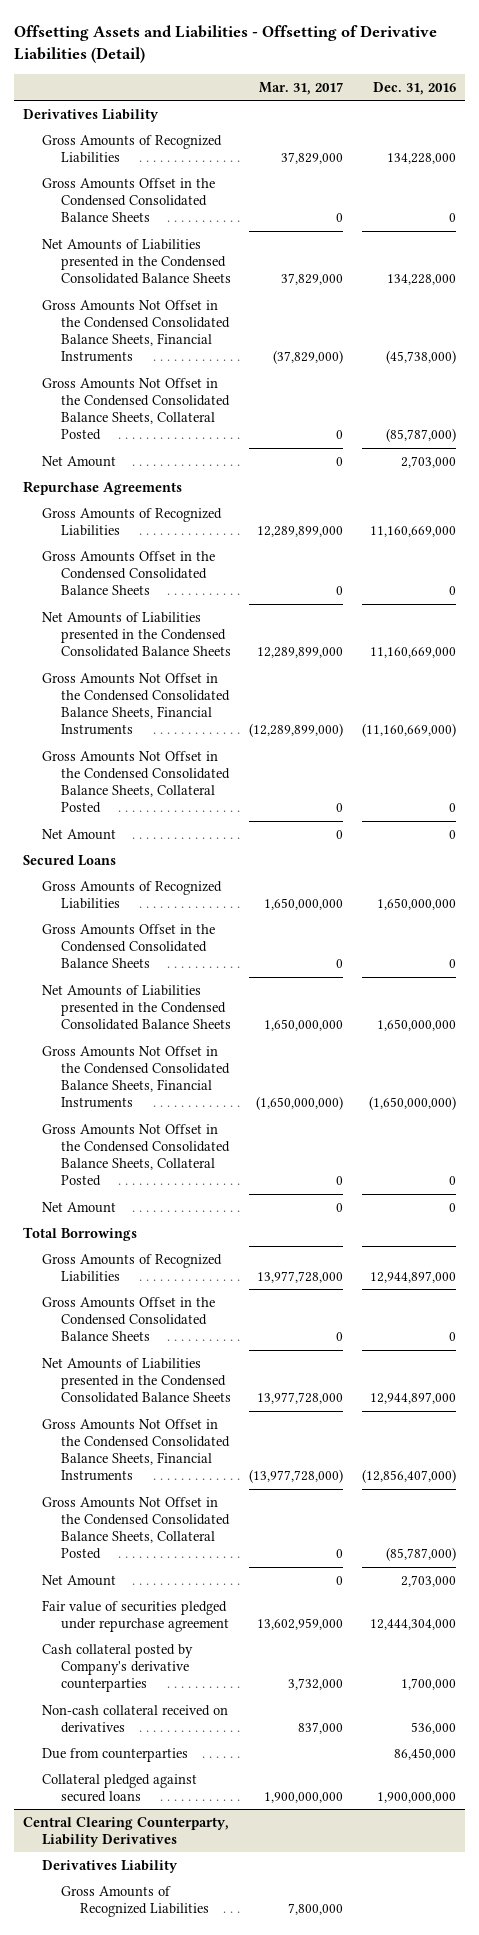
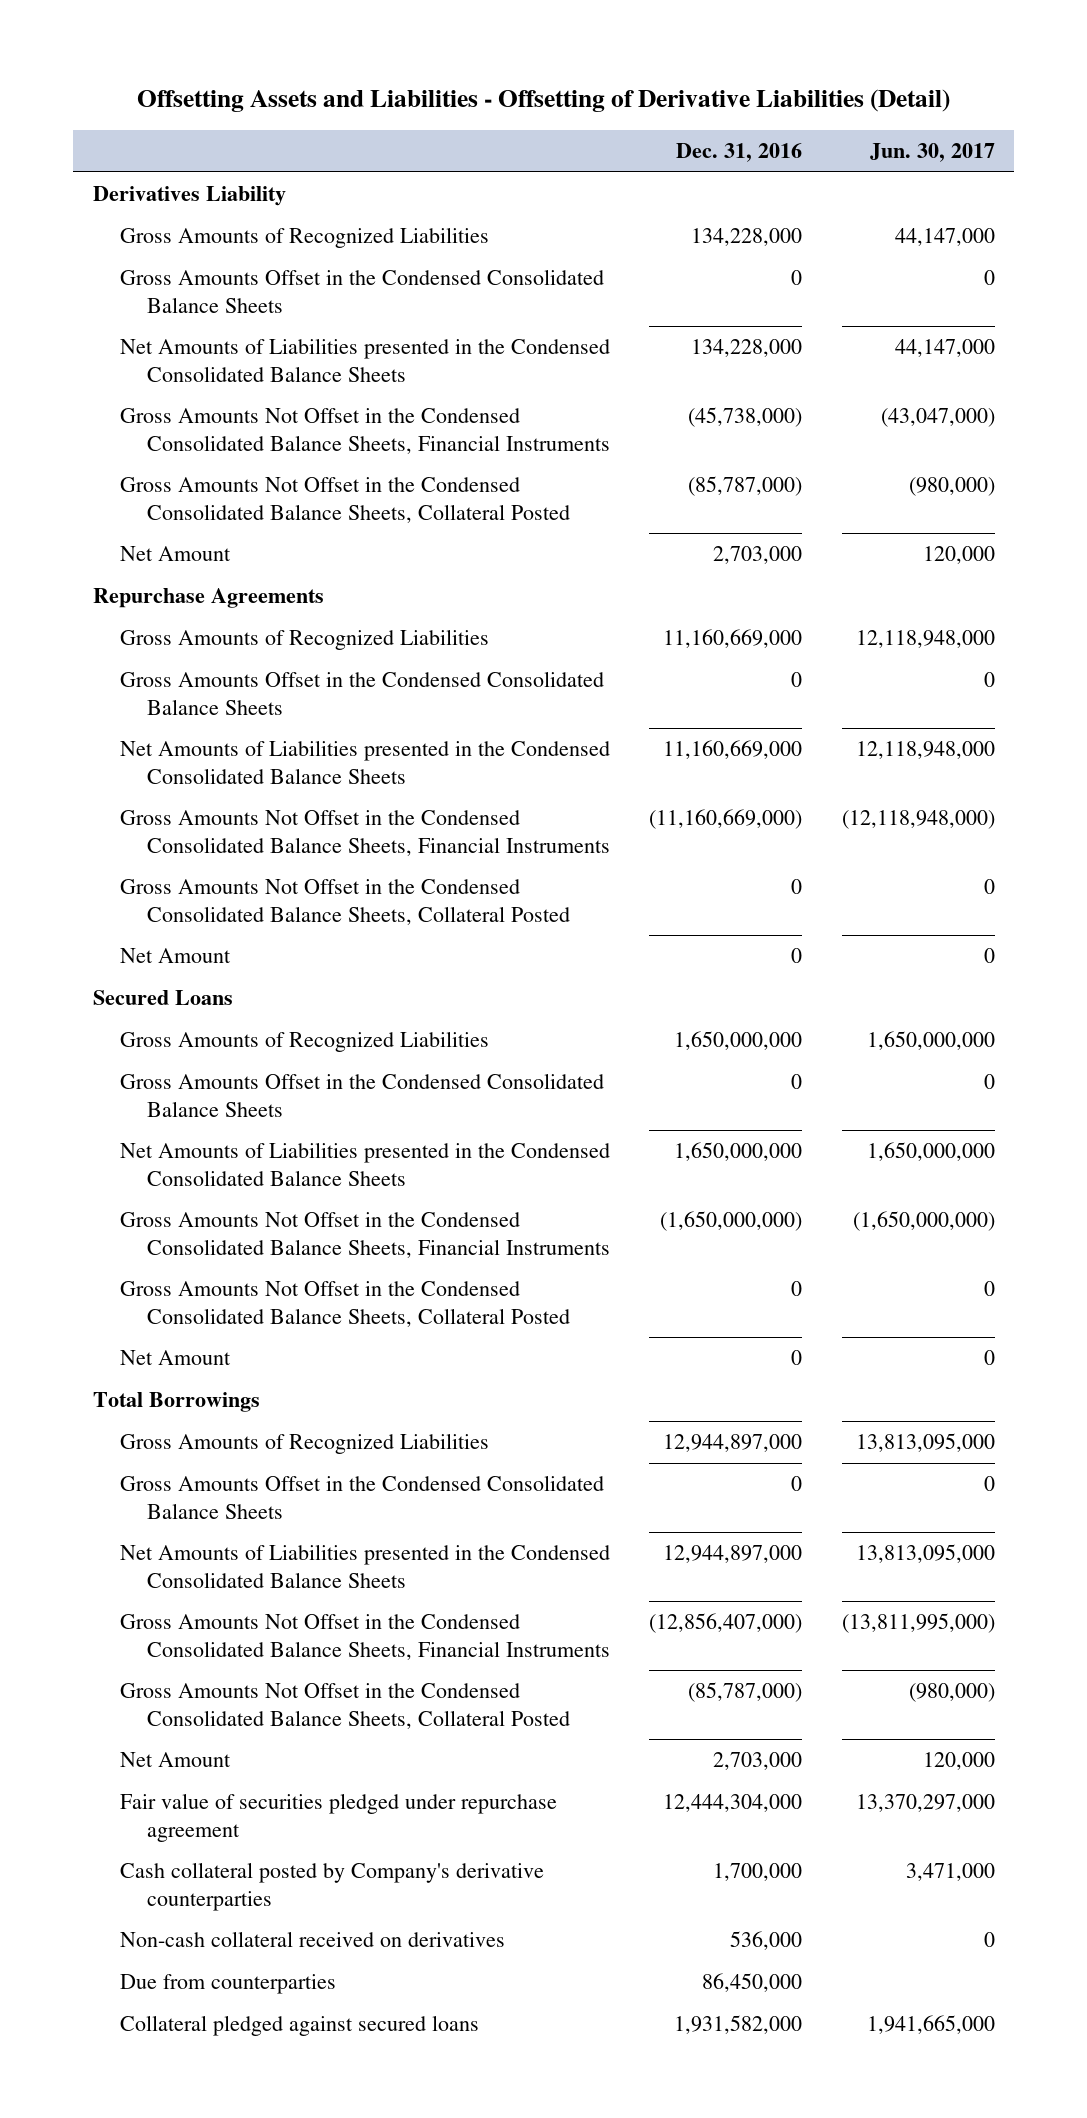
- | Mar. 31, 2017 | Dec. 31, 2016
+ | Dec. 31, 2016 | Jun. 30, 2017
- Collateral pledged against secured loans | 1,900,000,000 | 1,900,000,000
- Central Clearing Counterparty, Liability Derivatives
- Derivatives Liability
- Gross Amounts of Recognized Liabilities | 7,800,000 |
+ Collateral pledged against secured loans | 1,931,582,000 | 1,941,665,000

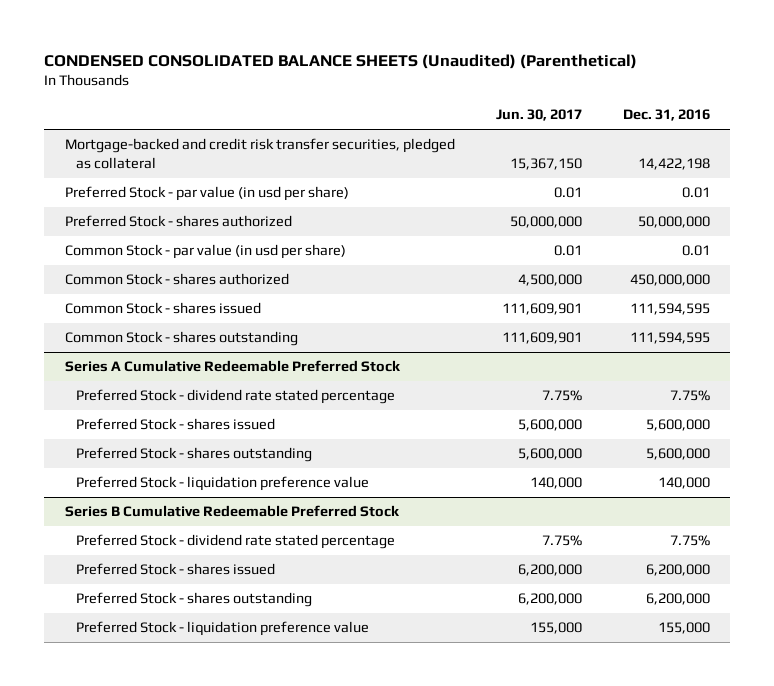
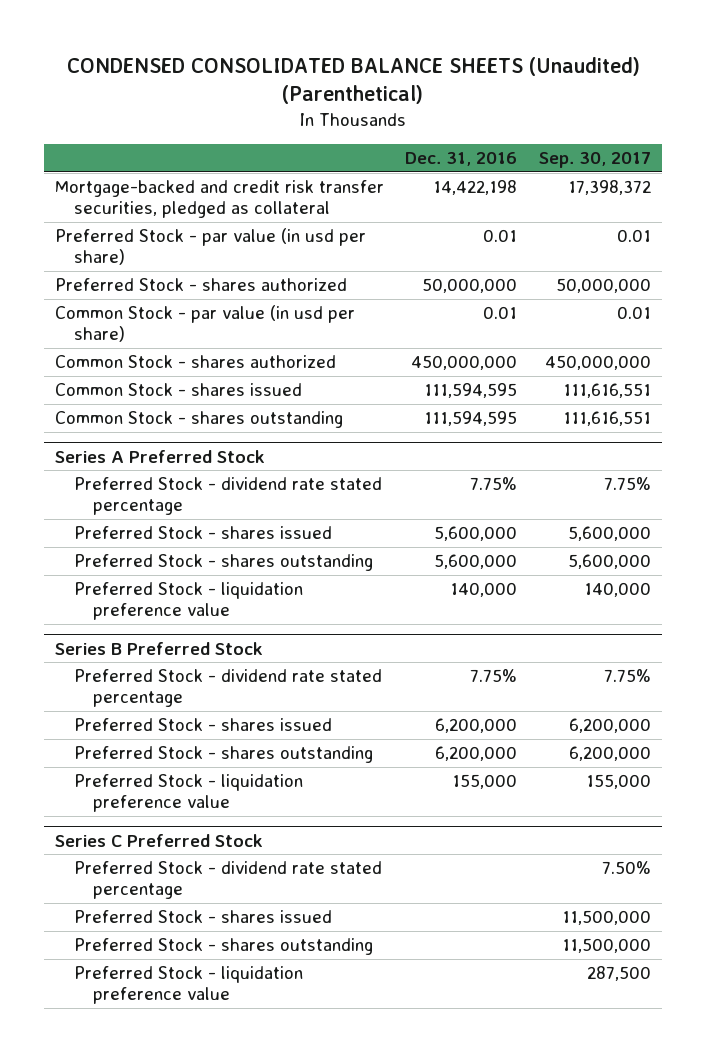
- | Jun. 30, 2017 | Dec. 31, 2016
+ | Dec. 31, 2016 | Sep. 30, 2017
- Series A Cumulative Redeemable Preferred Stock
+ Series A Preferred Stock
- Series B Cumulative Redeemable Preferred Stock
+ Series B Preferred Stock
+ Series C Preferred Stock
+ Preferred Stock - dividend rate stated percentage | | 7.50%
+ Preferred Stock - shares issued | | 11,500,000
+ Preferred Stock - shares outstanding | | 11,500,000
+ Preferred Stock - liquidation preference value | | 287,500

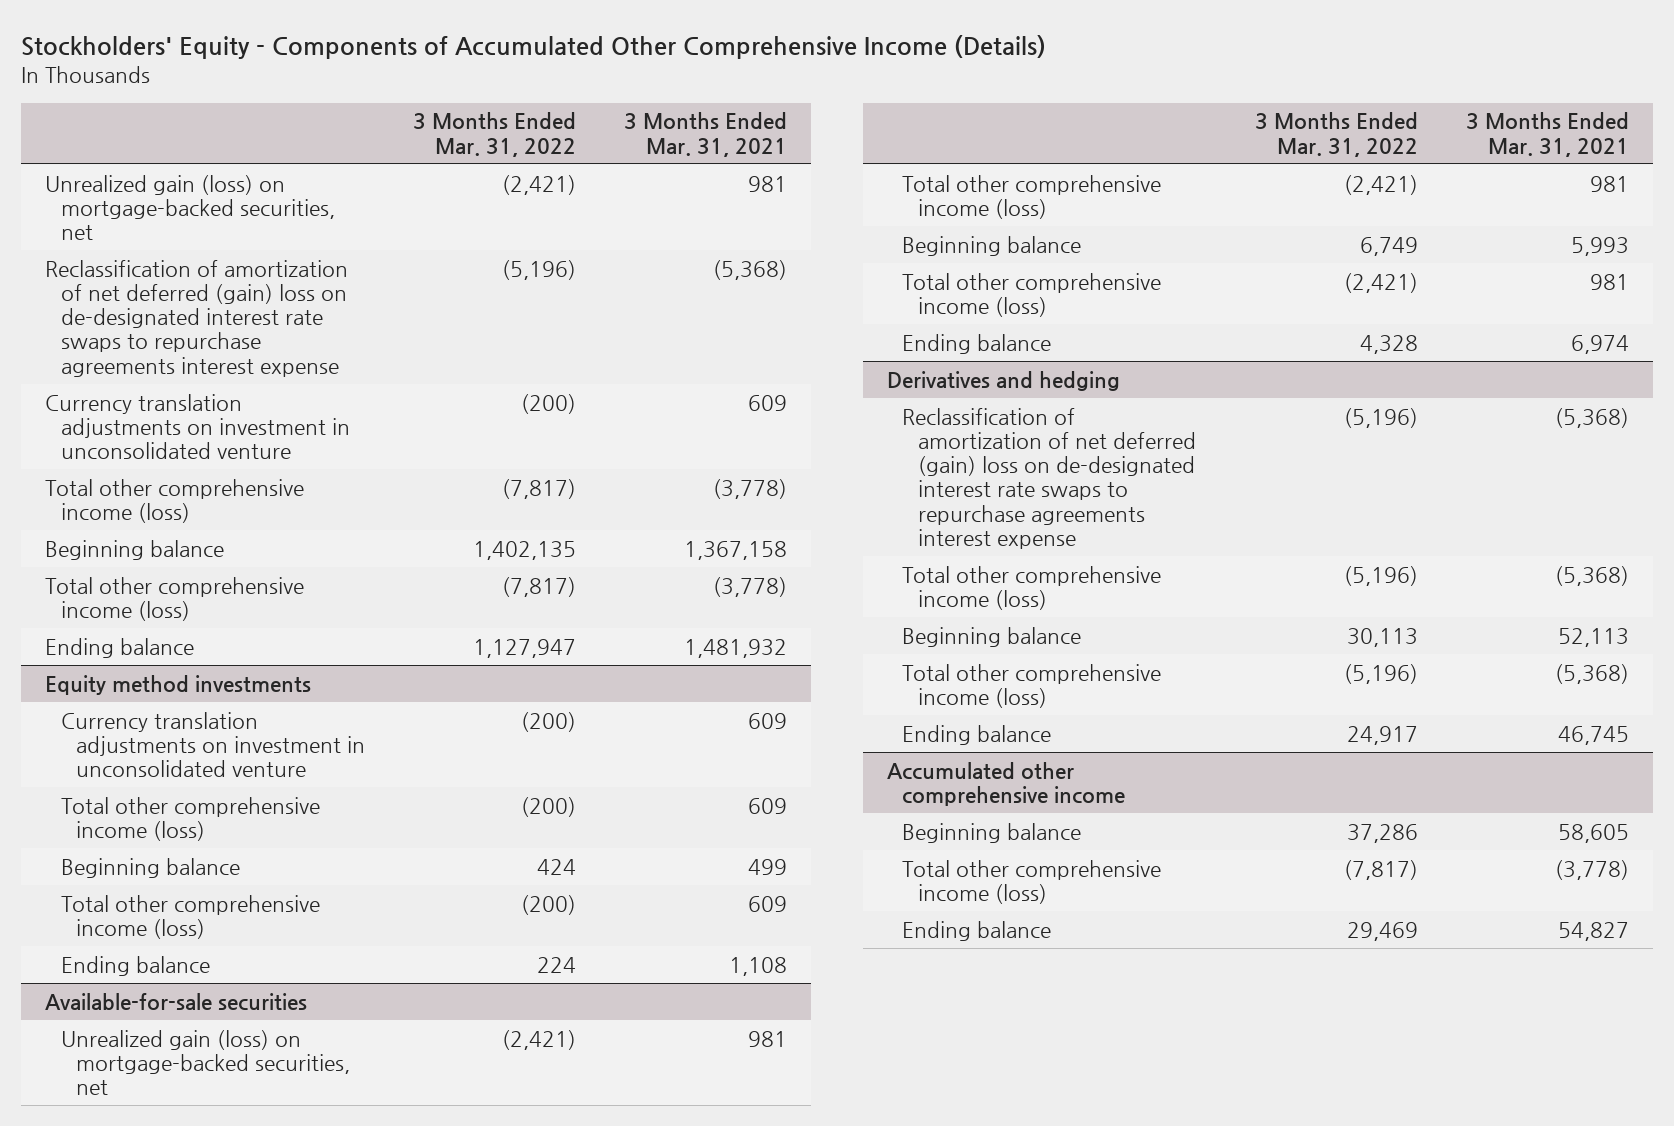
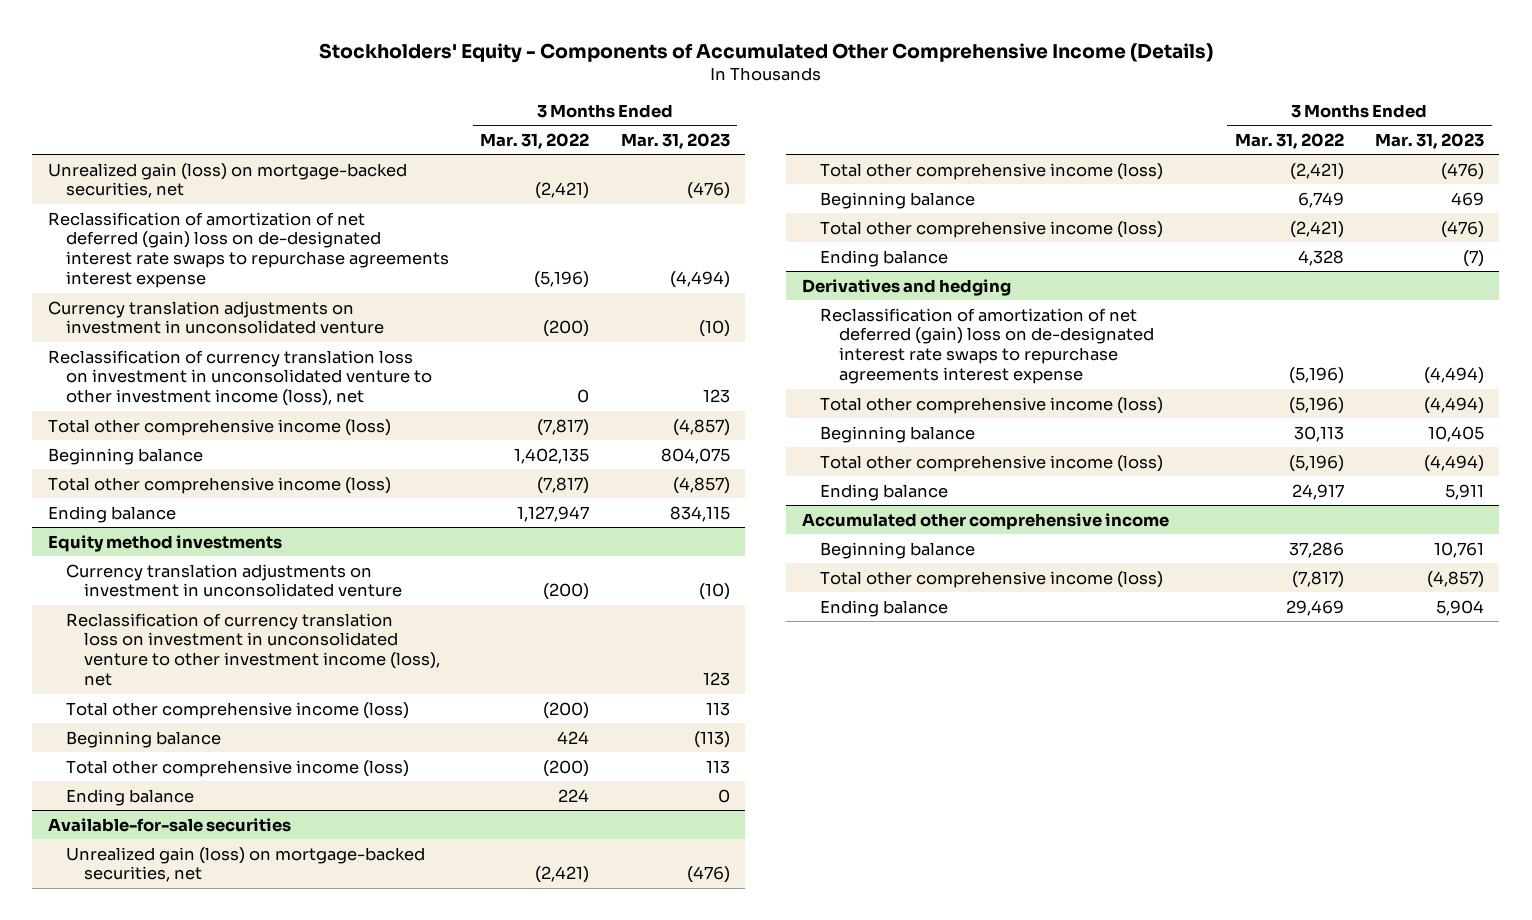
- | 3 Months Ended Mar. 31, 2022 | 3 Months Ended Mar. 31, 2021
+ | 3 Months Ended Mar. 31, 2022 | 3 Months Ended Mar. 31, 2023
+ Reclassification of currency translation loss on investment in unconsolidated venture to other investment income (loss), net | 0 | 123
@ Equity method investments
+ Reclassification of currency translation loss on investment in unconsolidated venture to other investment income (loss), net | | 123

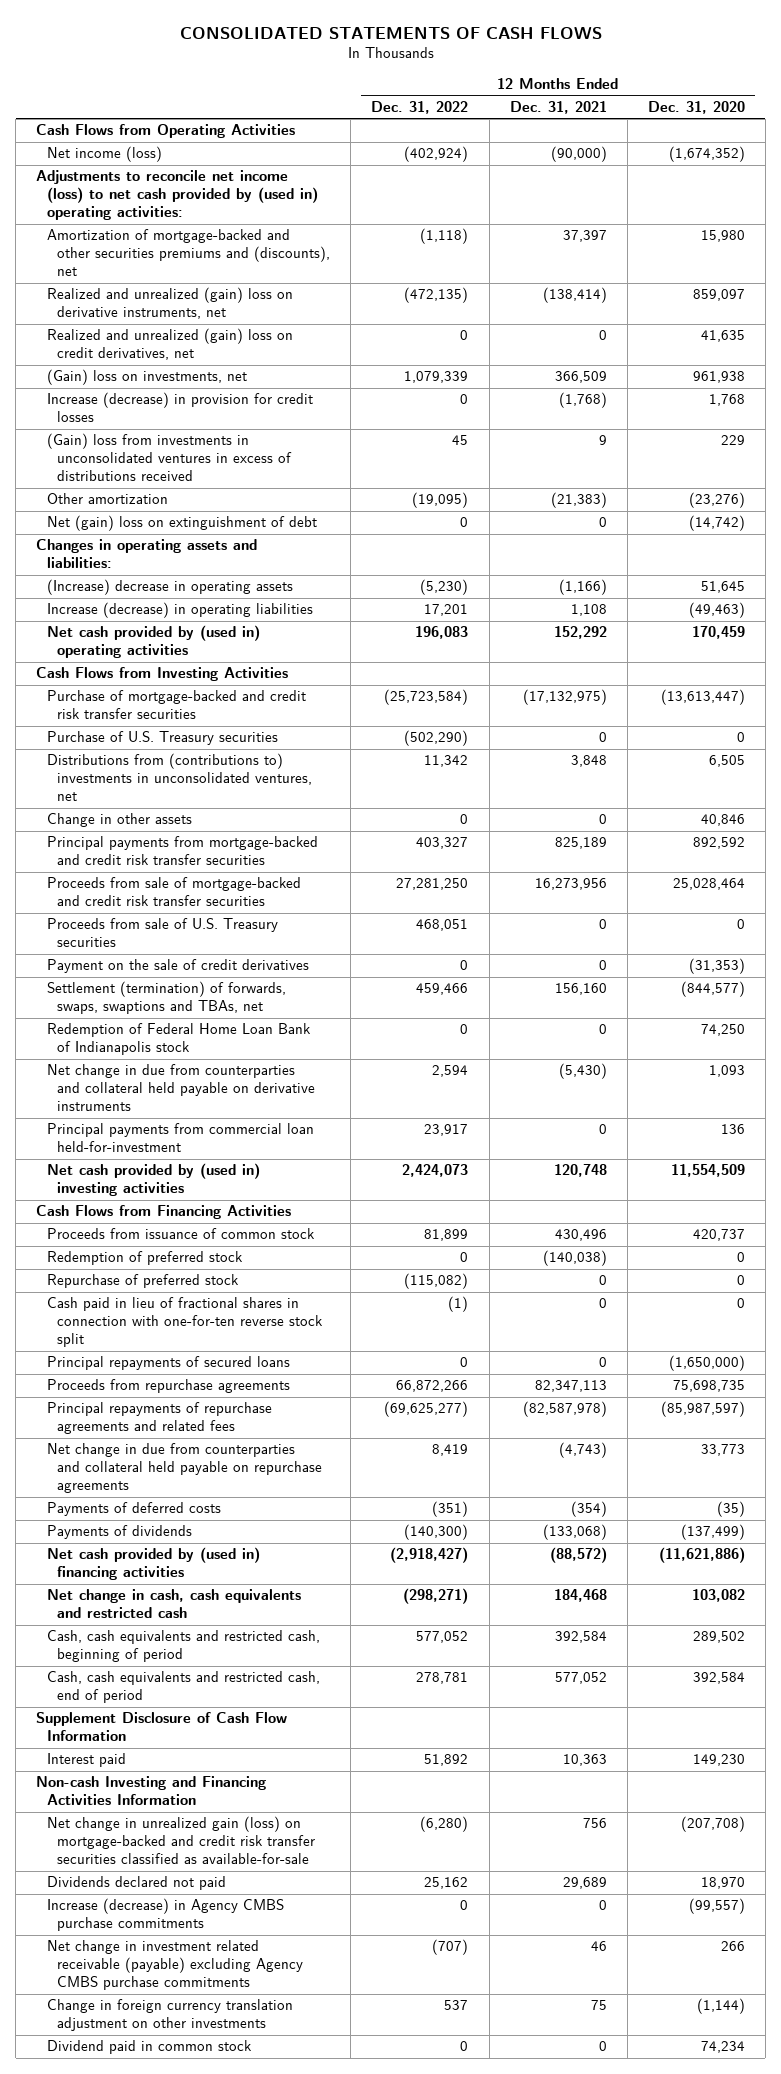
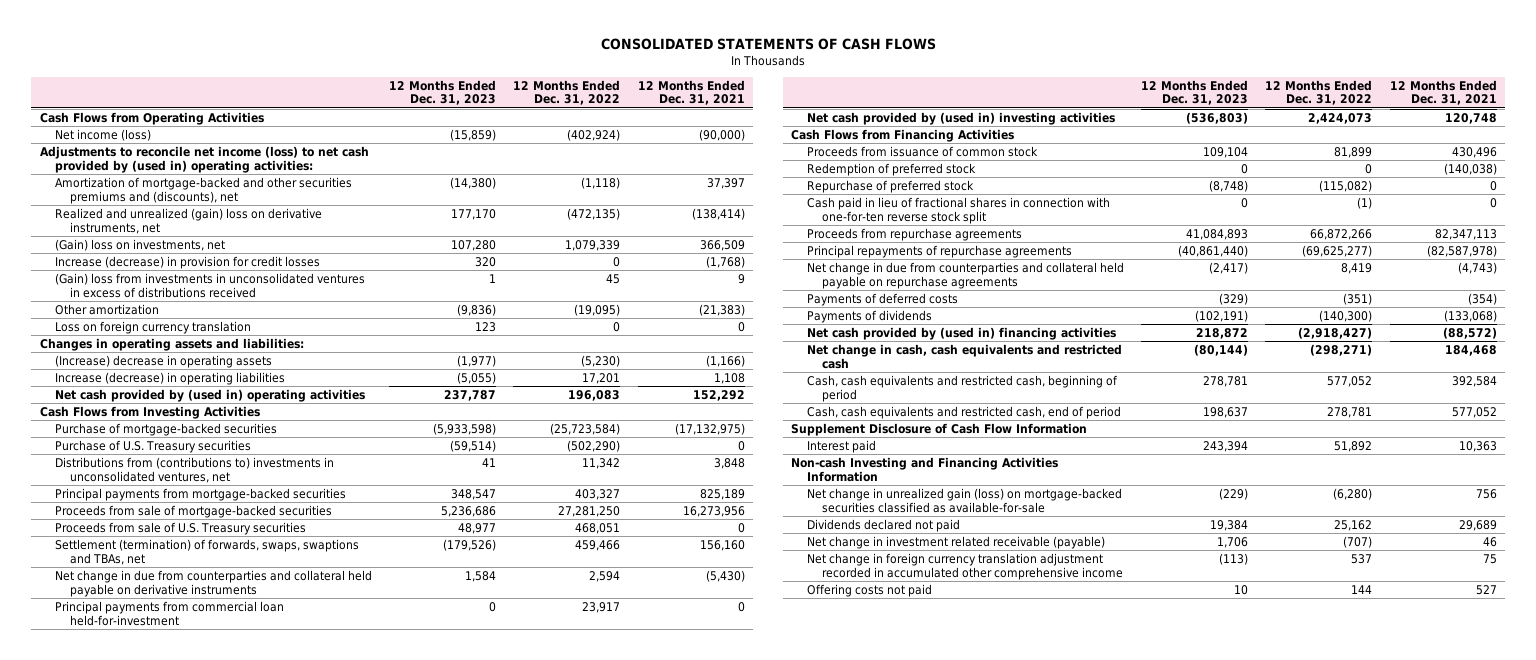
- | 12 Months Ended Dec. 31, 2022 | 12 Months Ended Dec. 31, 2021 | 12 Months Ended Dec. 31, 2020
+ | 12 Months Ended Dec. 31, 2023 | 12 Months Ended Dec. 31, 2022 | 12 Months Ended Dec. 31, 2021
- Realized and unrealized (gain) loss on credit derivatives, net | 0 | 0 | 41,635
- Net (gain) loss on extinguishment of debt | 0 | 0 | (14,742)
+ Loss on foreign currency translation | 123 | 0 | 0
- Purchase of mortgage-backed and credit risk transfer securities | (25,723,584) | (17,132,975) | (13,613,447)
+ Purchase of mortgage-backed securities | (5,933,598) | (25,723,584) | (17,132,975)
- Change in other assets | 0 | 0 | 40,846
- Principal payments from mortgage-backed and credit risk transfer securities | 403,327 | 825,189 | 892,592
- Proceeds from sale of mortgage-backed and credit risk transfer securities | 27,281,250 | 16,273,956 | 25,028,464
+ Principal payments from mortgage-backed securities | 348,547 | 403,327 | 825,189
+ Proceeds from sale of mortgage-backed securities | 5,236,686 | 27,281,250 | 16,273,956
- Payment on the sale of credit derivatives | 0 | 0 | (31,353)
- Redemption of Federal Home Loan Bank of Indianapolis stock | 0 | 0 | 74,250
- Principal repayments of secured loans | 0 | 0 | (1,650,000)
- Principal repayments of repurchase agreements and related fees | (69,625,277) | (82,587,978) | (85,987,597)
+ Principal repayments of repurchase agreements | (40,861,440) | (69,625,277) | (82,587,978)
- Net change in unrealized gain (loss) on mortgage-backed and credit risk transfer securities classified as available-for-sale | (6,280) | 756 | (207,708)
+ Net change in unrealized gain (loss) on mortgage-backed securities classified as available-for-sale | (229) | (6,280) | 756
- Increase (decrease) in Agency CMBS purchase commitments | 0 | 0 | (99,557)
- Net change in investment related receivable (payable) excluding Agency CMBS purchase commitments | (707) | 46 | 266
- Change in foreign currency translation adjustment on other investments | 537 | 75 | (1,144)
- Dividend paid in common stock | 0 | 0 | 74,234
+ Net change in investment related receivable (payable) | 1,706 | (707) | 46
+ Net change in foreign currency translation adjustment recorded in accumulated other comprehensive income | (113) | 537 | 75
+ Offering costs not paid | 10 | 144 | 527

